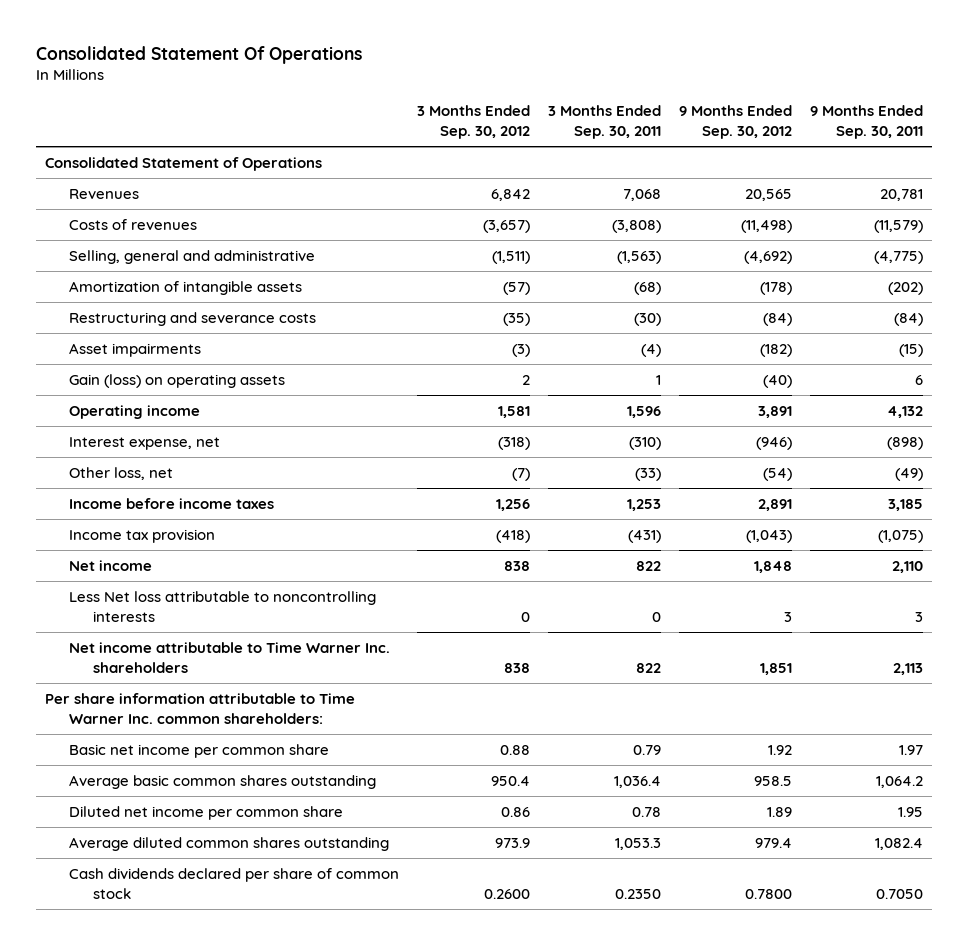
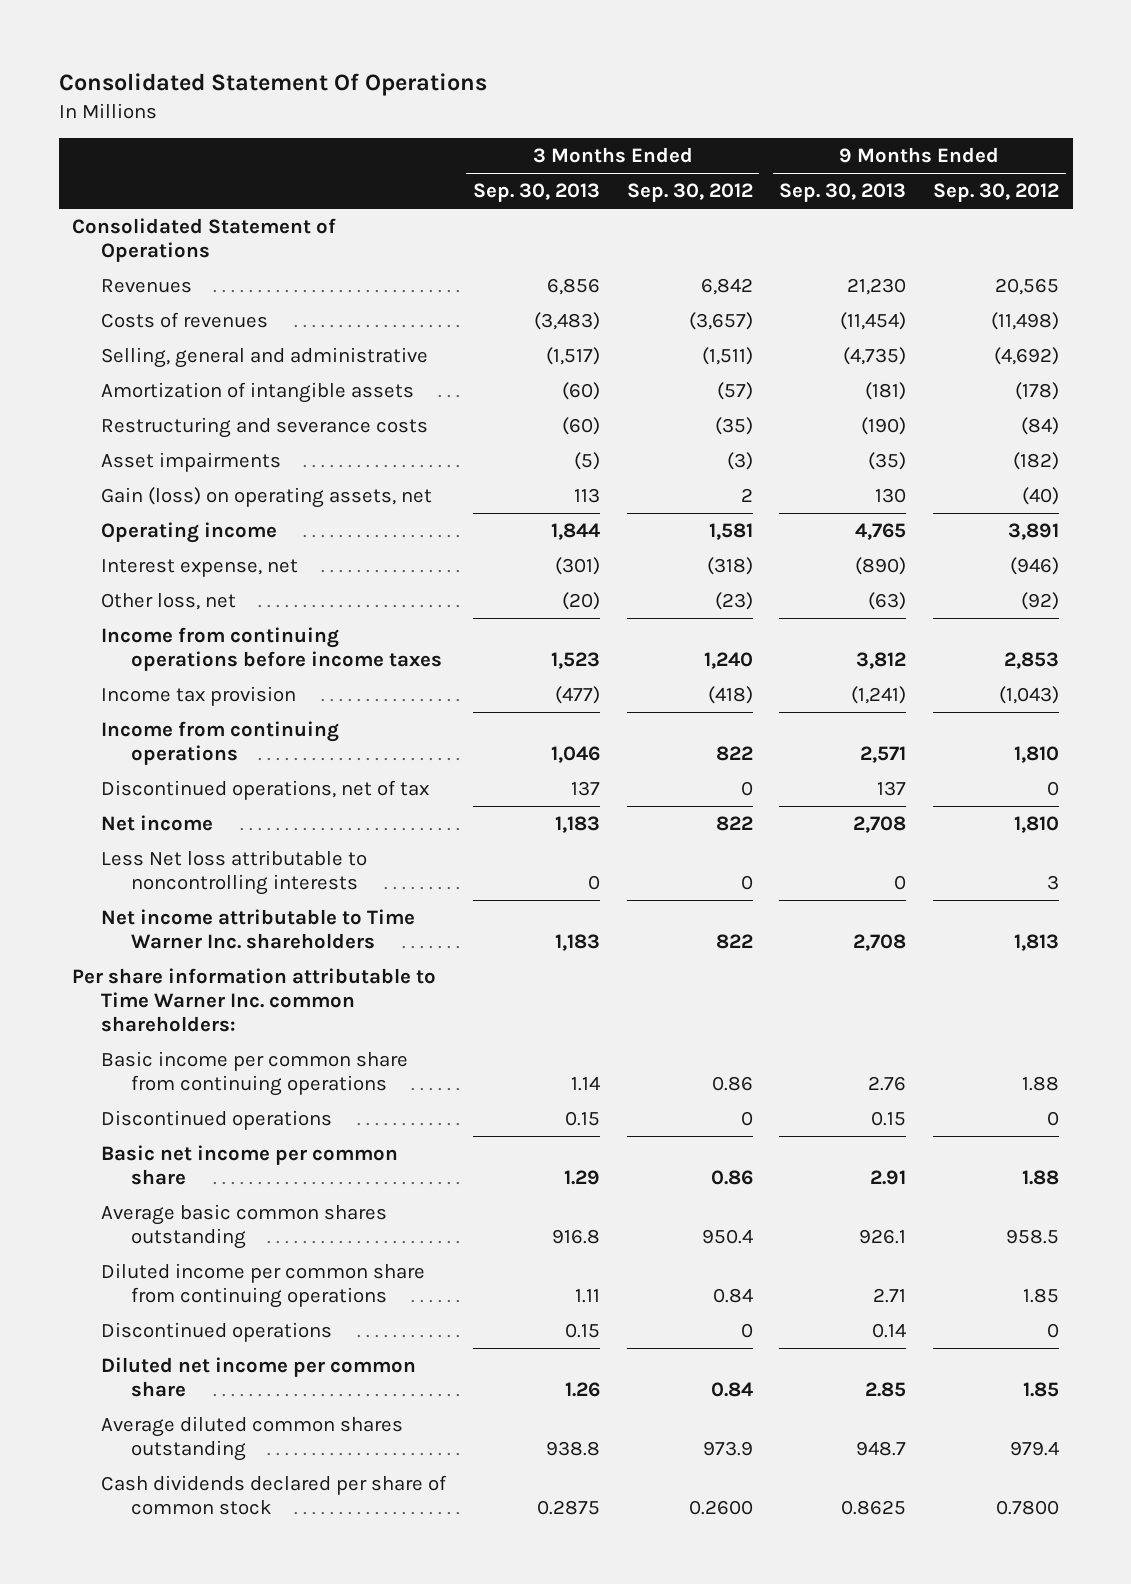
- | 3 Months Ended Sep. 30, 2012 | 3 Months Ended Sep. 30, 2011 | 9 Months Ended Sep. 30, 2012 | 9 Months Ended Sep. 30, 2011
+ | 3 Months Ended Sep. 30, 2013 | 3 Months Ended Sep. 30, 2012 | 9 Months Ended Sep. 30, 2013 | 9 Months Ended Sep. 30, 2012
- Gain (loss) on operating assets | 2 | 1 | (40) | 6
+ Gain (loss) on operating assets, net | 113 | 2 | 130 | (40)
- Other loss, net | (7) | (33) | (54) | (49)
- Income before income taxes | 1,256 | 1,253 | 2,891 | 3,185
+ Other loss, net | (20) | (23) | (63) | (92)
+ Income from continuing operations before income taxes | 1,523 | 1,240 | 3,812 | 2,853
- Net income | 838 | 822 | 1,848 | 2,110
+ Income from continuing operations | 1,046 | 822 | 2,571 | 1,810
+ Discontinued operations, net of tax | 137 | 0 | 137 | 0
+ Net income | 1,183 | 822 | 2,708 | 1,810
- Net income attributable to Time Warner Inc. shareholders | 838 | 822 | 1,851 | 2,113
+ Net income attributable to Time Warner Inc. shareholders | 1,183 | 822 | 2,708 | 1,813
- Basic net income per common share | 0.88 | 0.79 | 1.92 | 1.97
+ Basic income per common share from continuing operations | 1.14 | 0.86 | 2.76 | 1.88
+ Discontinued operations | 0.15 | 0 | 0.15 | 0
+ Basic net income per common share | 1.29 | 0.86 | 2.91 | 1.88
- Diluted net income per common share | 0.86 | 0.78 | 1.89 | 1.95
+ Diluted income per common share from continuing operations | 1.11 | 0.84 | 2.71 | 1.85
+ Discontinued operations | 0.15 | 0 | 0.14 | 0
+ Diluted net income per common share | 1.26 | 0.84 | 2.85 | 1.85

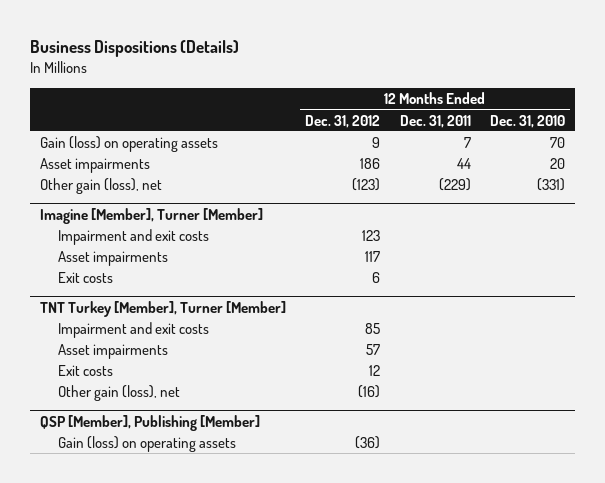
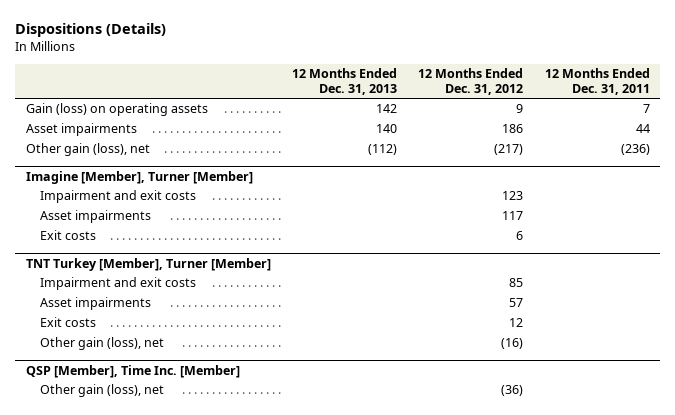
- Business Dispositions (Details)
+ Dispositions (Details)
- | 12 Months Ended Dec. 31, 2012 | 12 Months Ended Dec. 31, 2011 | 12 Months Ended Dec. 31, 2010
+ | 12 Months Ended Dec. 31, 2013 | 12 Months Ended Dec. 31, 2012 | 12 Months Ended Dec. 31, 2011
- Other gain (loss), net | (123) | (229) | (331)
+ Other gain (loss), net | (112) | (217) | (236)
- QSP [Member], Publishing [Member]
- Gain (loss) on operating assets | (36) | |
+ QSP [Member], Time Inc. [Member]
+ Other gain (loss), net | | (36) |

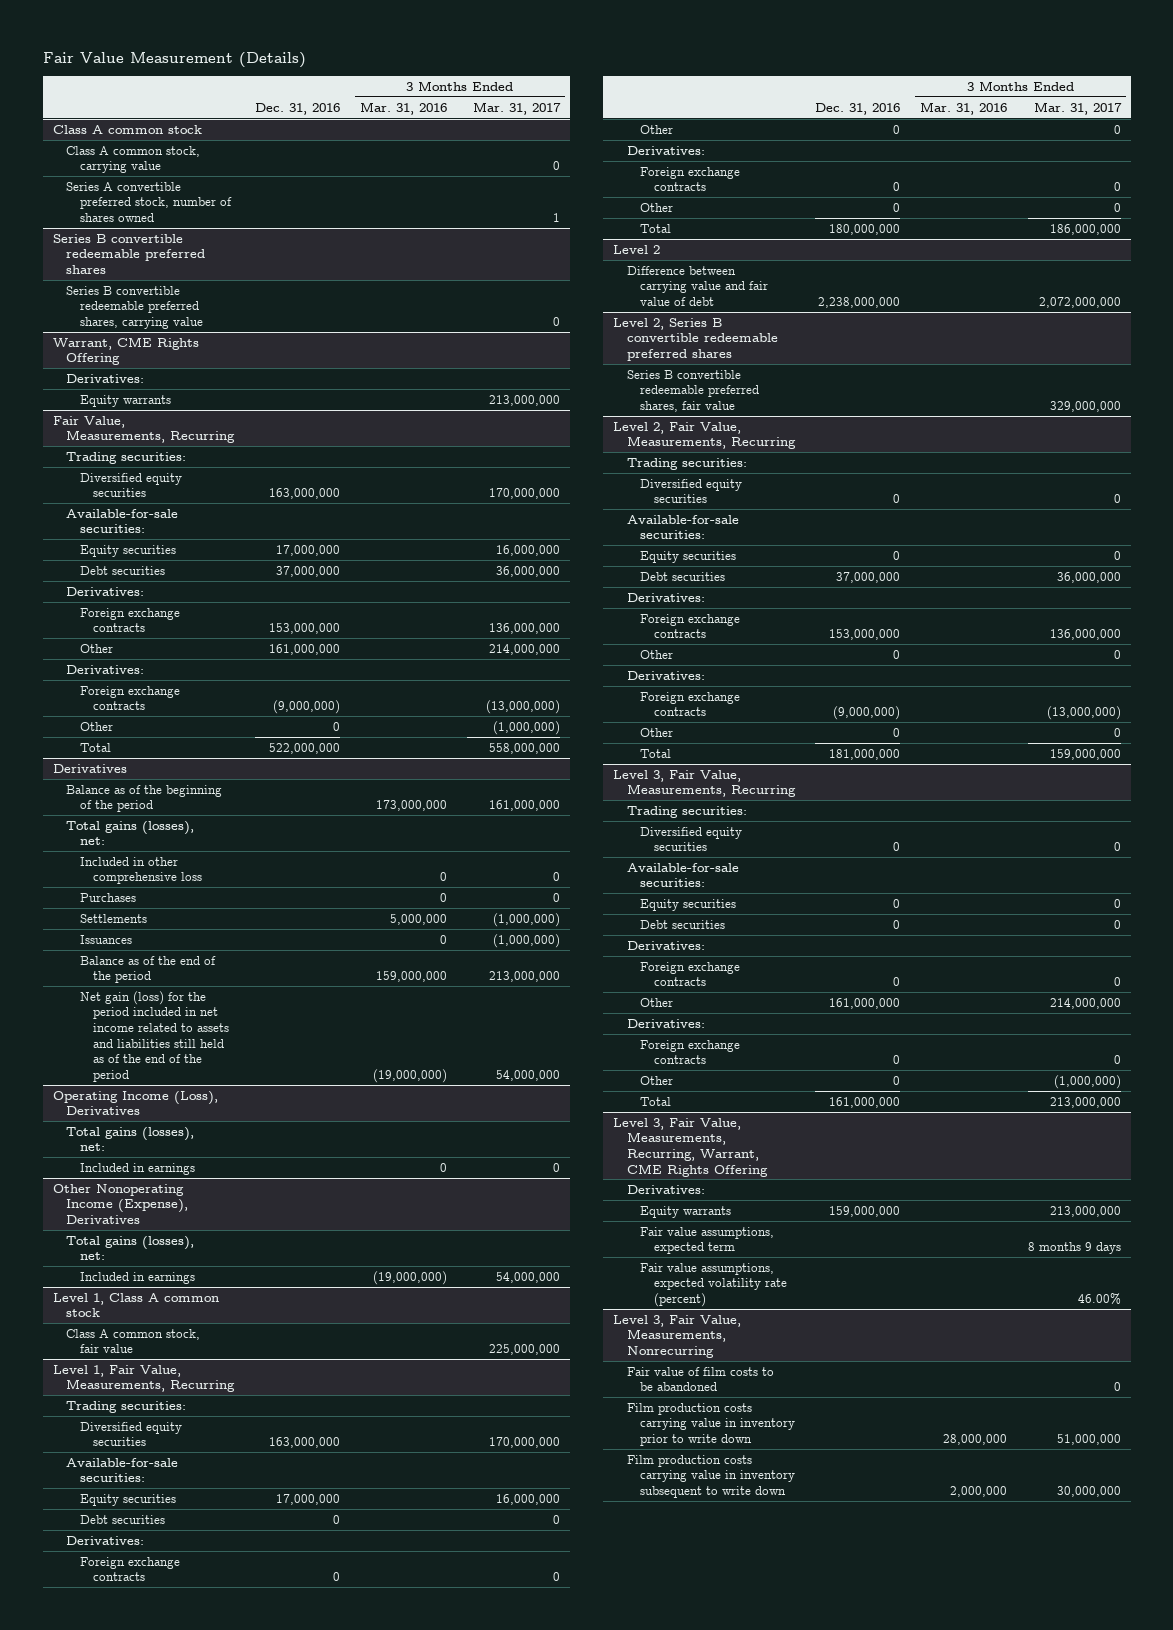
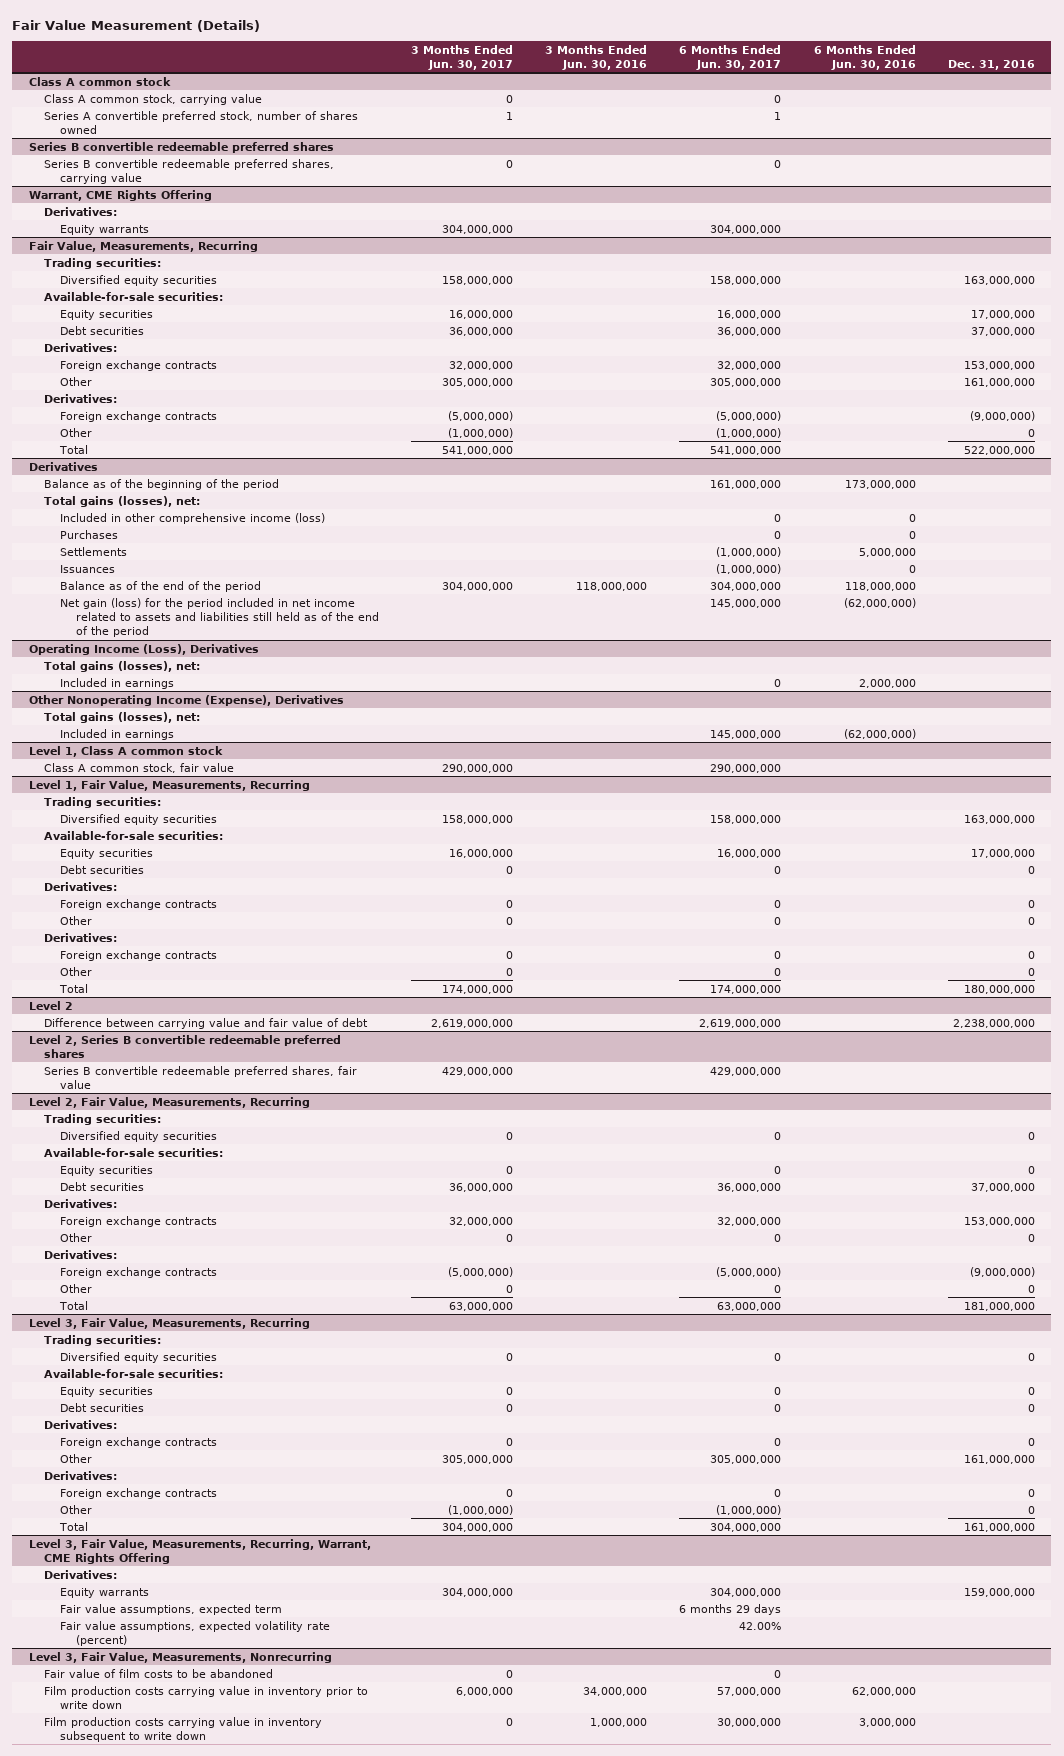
- | Dec. 31, 2016 | 3 Months Ended Mar. 31, 2016 | 3 Months Ended Mar. 31, 2017
+ | 3 Months Ended Jun. 30, 2017 | 3 Months Ended Jun. 30, 2016 | 6 Months Ended Jun. 30, 2017 | 6 Months Ended Jun. 30, 2016 | Dec. 31, 2016
@ Derivatives
- Included in other comprehensive loss | | 0 | 0
+ Included in other comprehensive income (loss) | | | 0 | 0 |

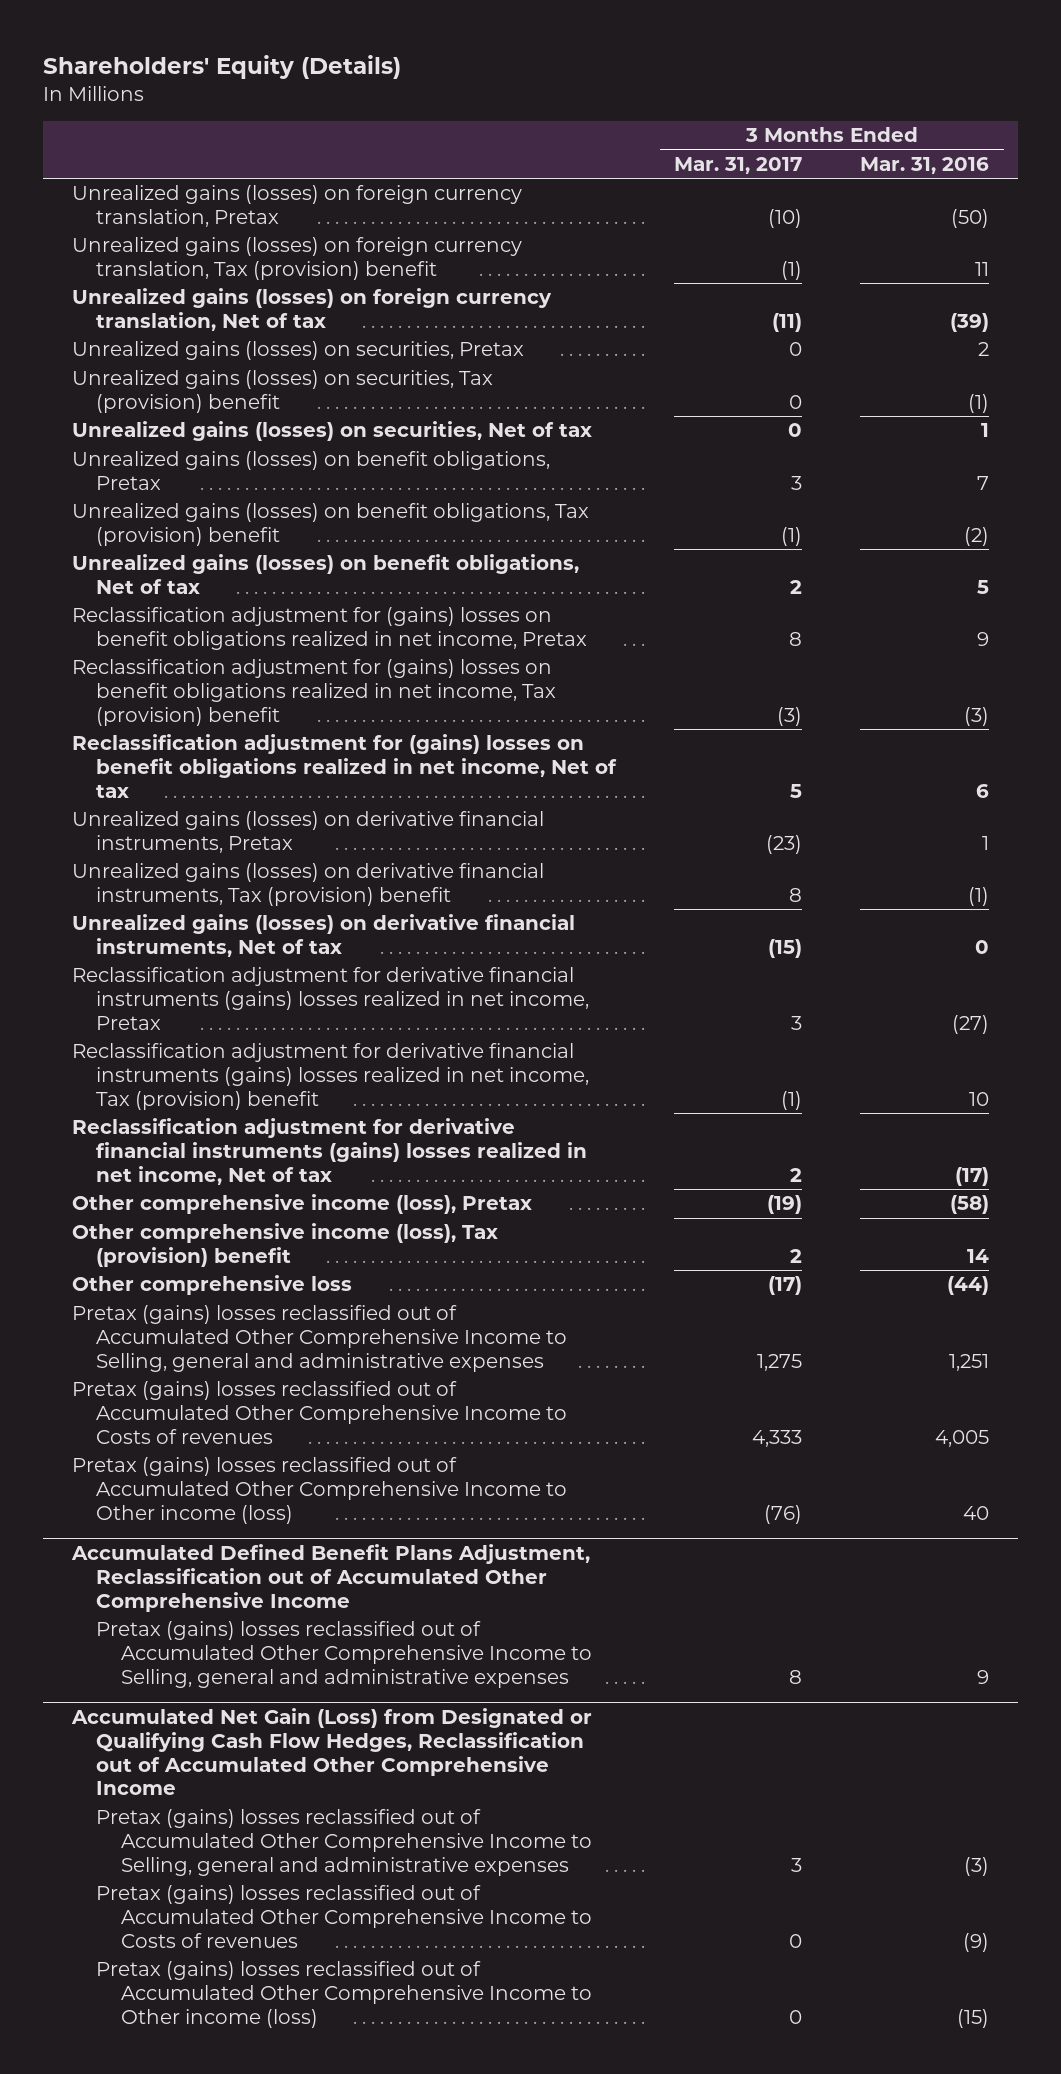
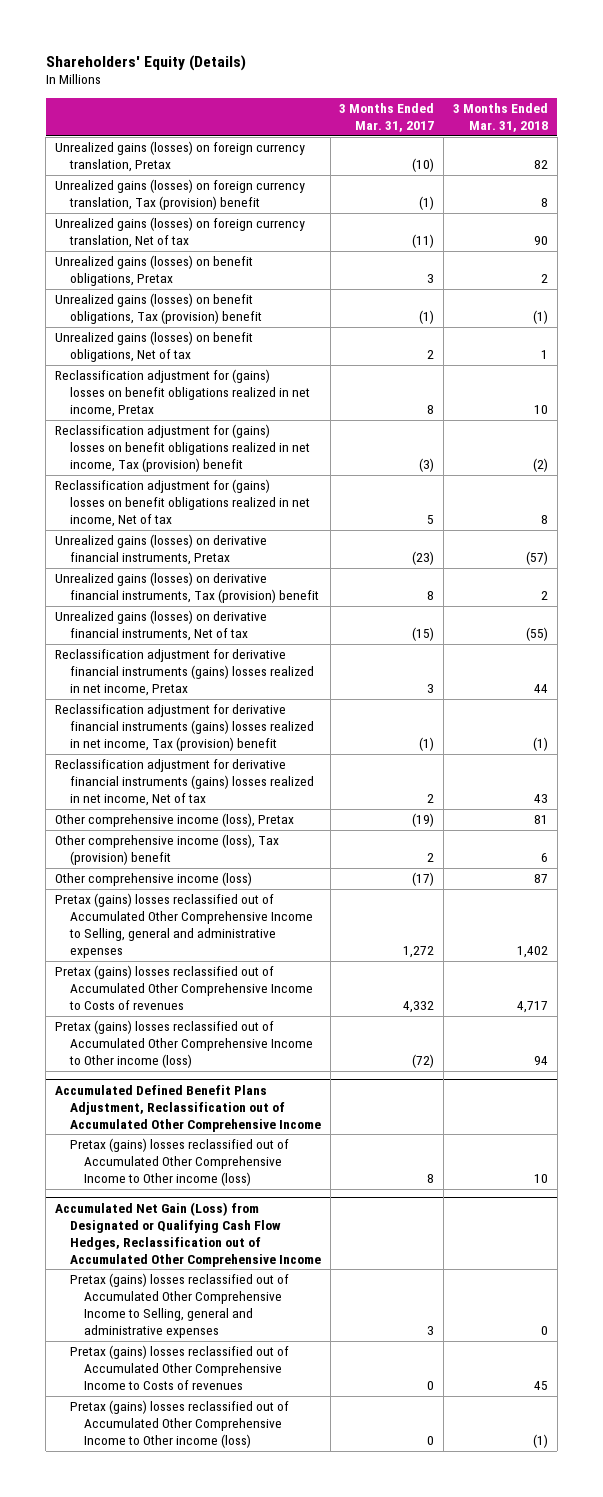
- | 3 Months Ended Mar. 31, 2017 | 3 Months Ended Mar. 31, 2016
+ | 3 Months Ended Mar. 31, 2017 | 3 Months Ended Mar. 31, 2018
- Unrealized gains (losses) on securities, Pretax | 0 | 2
- Unrealized gains (losses) on securities, Tax (provision) benefit | 0 | (1)
- Unrealized gains (losses) on securities, Net of tax | 0 | 1
- Other comprehensive loss | (17) | (44)
- Pretax (gains) losses reclassified out of Accumulated Other Comprehensive Income to Selling, general and administrative expenses | 1,275 | 1,251
- Pretax (gains) losses reclassified out of Accumulated Other Comprehensive Income to Costs of revenues | 4,333 | 4,005
- Pretax (gains) losses reclassified out of Accumulated Other Comprehensive Income to Other income (loss) | (76) | 40
+ Other comprehensive income (loss) | (17) | 87
+ Pretax (gains) losses reclassified out of Accumulated Other Comprehensive Income to Selling, general and administrative expenses | 1,272 | 1,402
+ Pretax (gains) losses reclassified out of Accumulated Other Comprehensive Income to Costs of revenues | 4,332 | 4,717
+ Pretax (gains) losses reclassified out of Accumulated Other Comprehensive Income to Other income (loss) | (72) | 94
@ Accumulated Defined Benefit Plans Adjustment, Reclassification out of Accumulated Other Comprehensive Income
- Pretax (gains) losses reclassified out of Accumulated Other Comprehensive Income to Selling, general and administrative expenses | 8 | 9
+ Pretax (gains) losses reclassified out of Accumulated Other Comprehensive Income to Other income (loss) | 8 | 10

